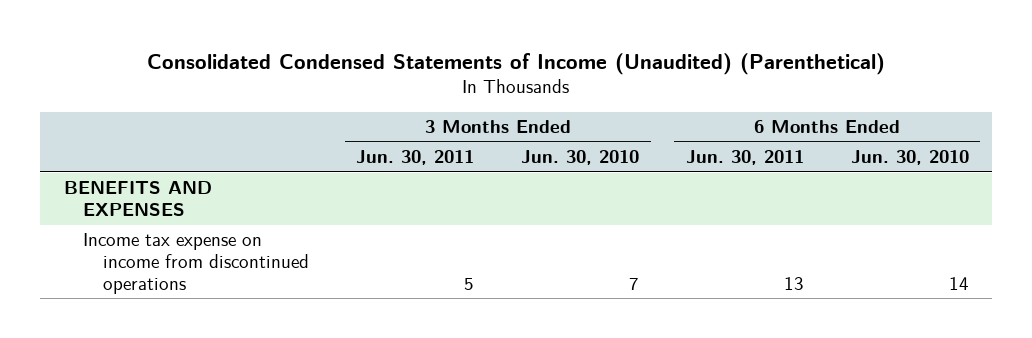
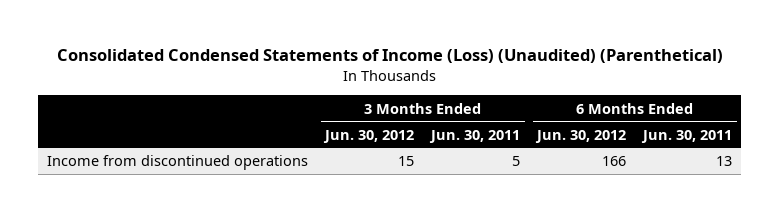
- Consolidated Condensed Statements of Income (Unaudited) (Parenthetical)
+ Consolidated Condensed Statements of Income (Loss) (Unaudited) (Parenthetical)
- | 3 Months Ended Jun. 30, 2011 | 3 Months Ended Jun. 30, 2010 | 6 Months Ended Jun. 30, 2011 | 6 Months Ended Jun. 30, 2010
+ | 3 Months Ended Jun. 30, 2012 | 3 Months Ended Jun. 30, 2011 | 6 Months Ended Jun. 30, 2012 | 6 Months Ended Jun. 30, 2011
- BENEFITS AND EXPENSES
- Income tax expense on income from discontinued operations | 5 | 7 | 13 | 14
+ Income from discontinued operations | 15 | 5 | 166 | 13

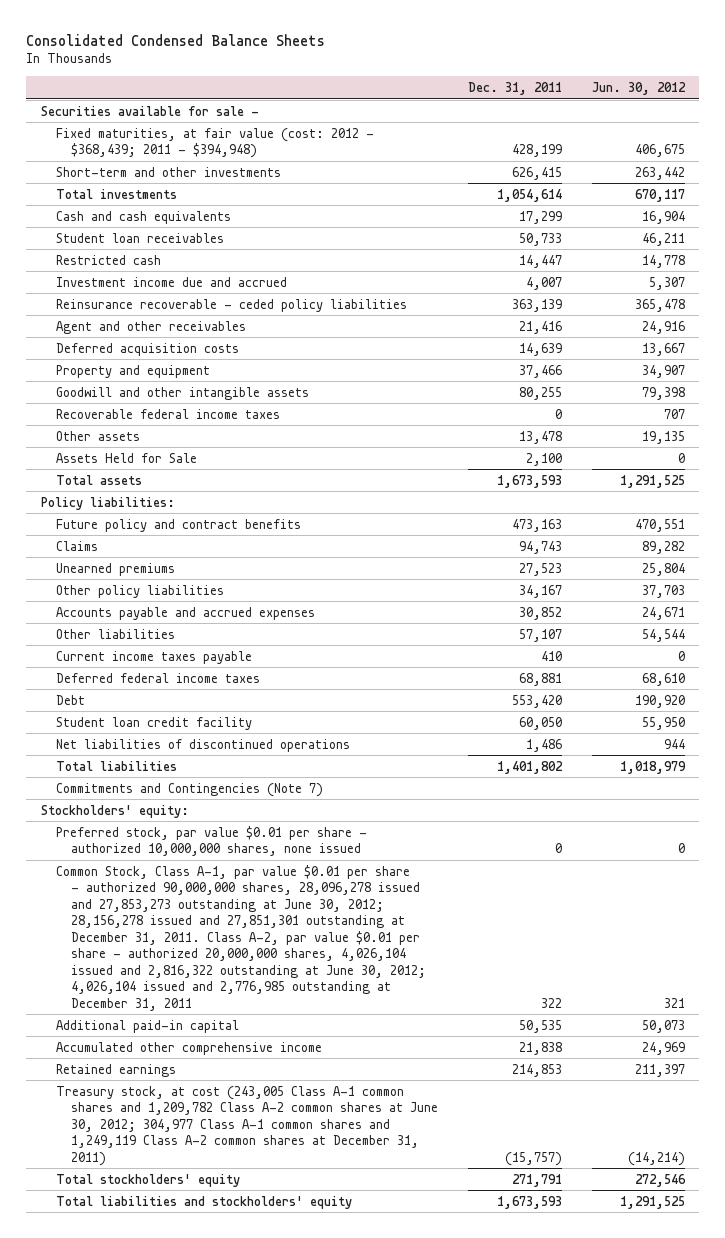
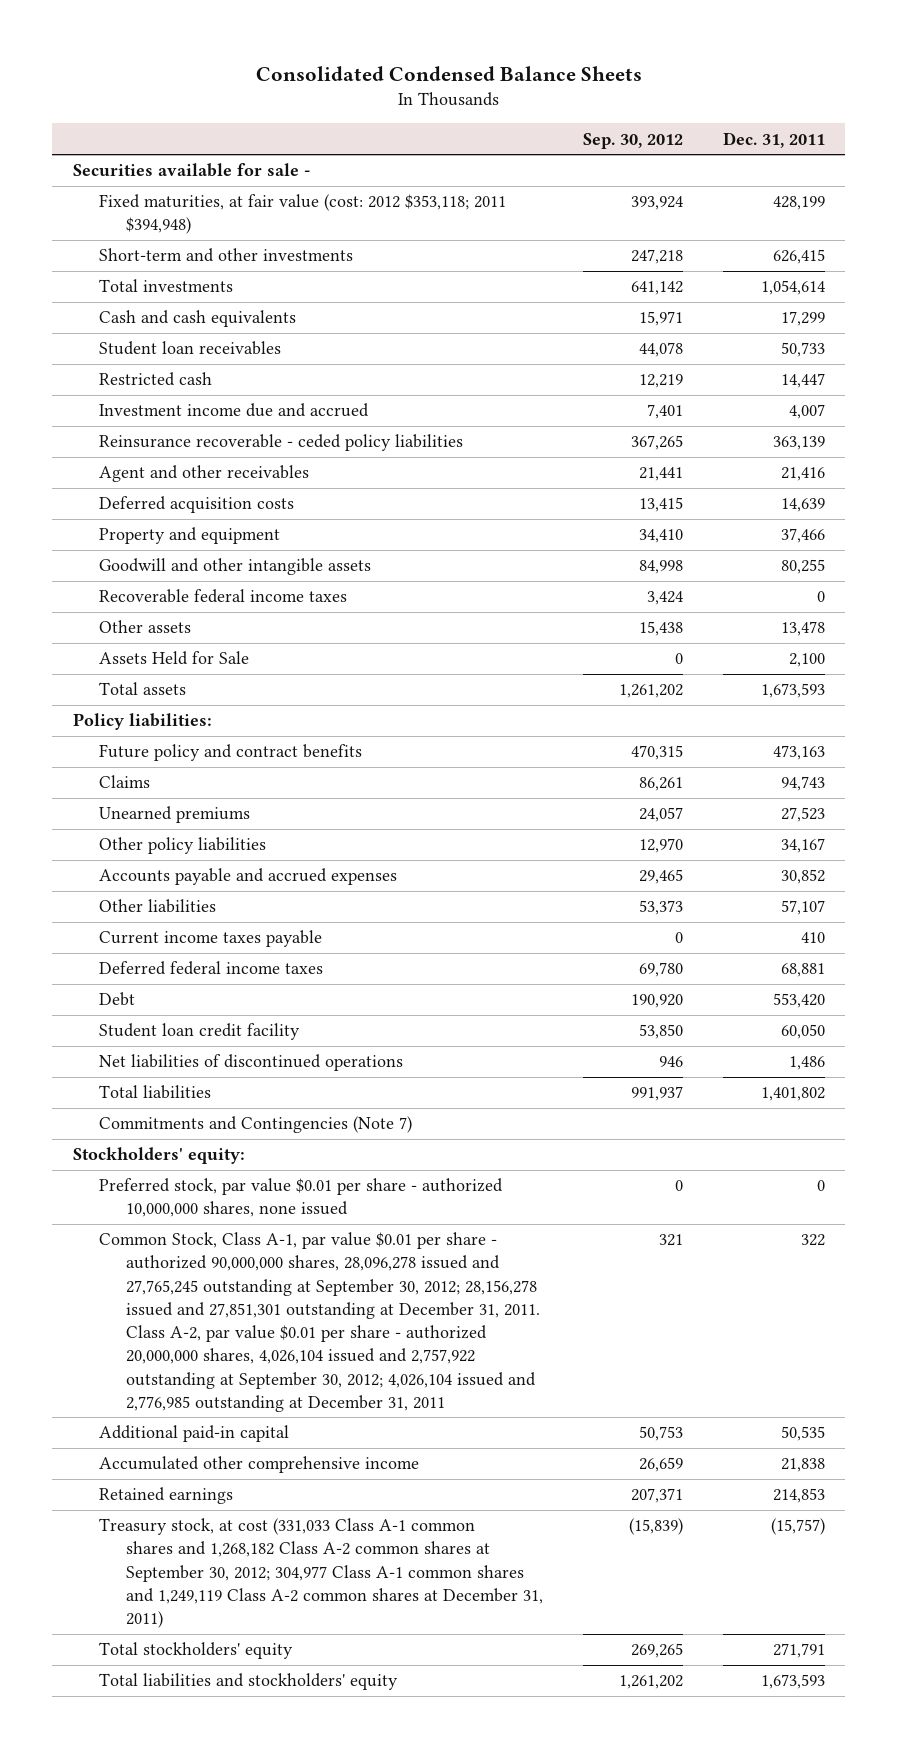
- | Dec. 31, 2011 | Jun. 30, 2012
+ | Sep. 30, 2012 | Dec. 31, 2011
- Fixed maturities, at fair value (cost: 2012 - $368,439; 2011 - $394,948) | 428,199 | 406,675
+ Fixed maturities, at fair value (cost: 2012 $353,118; 2011 $394,948) | 393,924 | 428,199
- Common Stock, Class A-1, par value $0.01 per share - authorized 90,000,000 shares, 28,096,278 issued and 27,853,273 outstanding at June 30, 2012; 28,156,278 issued and 27,851,301 outstanding at December 31, 2011. Class A-2, par value $0.01 per share - authorized 20,000,000 shares, 4,026,104 issued and 2,816,322 outstanding at June 30, 2012; 4,026,104 issued and 2,776,985 outstanding at December 31, 2011 | 322 | 321
+ Common Stock, Class A-1, par value $0.01 per share - authorized 90,000,000 shares, 28,096,278 issued and 27,765,245 outstanding at September 30, 2012; 28,156,278 issued and 27,851,301 outstanding at December 31, 2011. Class A-2, par value $0.01 per share - authorized 20,000,000 shares, 4,026,104 issued and 2,757,922 outstanding at September 30, 2012; 4,026,104 issued and 2,776,985 outstanding at December 31, 2011 | 321 | 322
- Treasury stock, at cost (243,005 Class A-1 common shares and 1,209,782 Class A-2 common shares at June 30, 2012; 304,977 Class A-1 common shares and 1,249,119 Class A-2 common shares at December 31, 2011) | (15,757) | (14,214)
+ Treasury stock, at cost (331,033 Class A-1 common shares and 1,268,182 Class A-2 common shares at September 30, 2012; 304,977 Class A-1 common shares and 1,249,119 Class A-2 common shares at December 31, 2011) | (15,839) | (15,757)

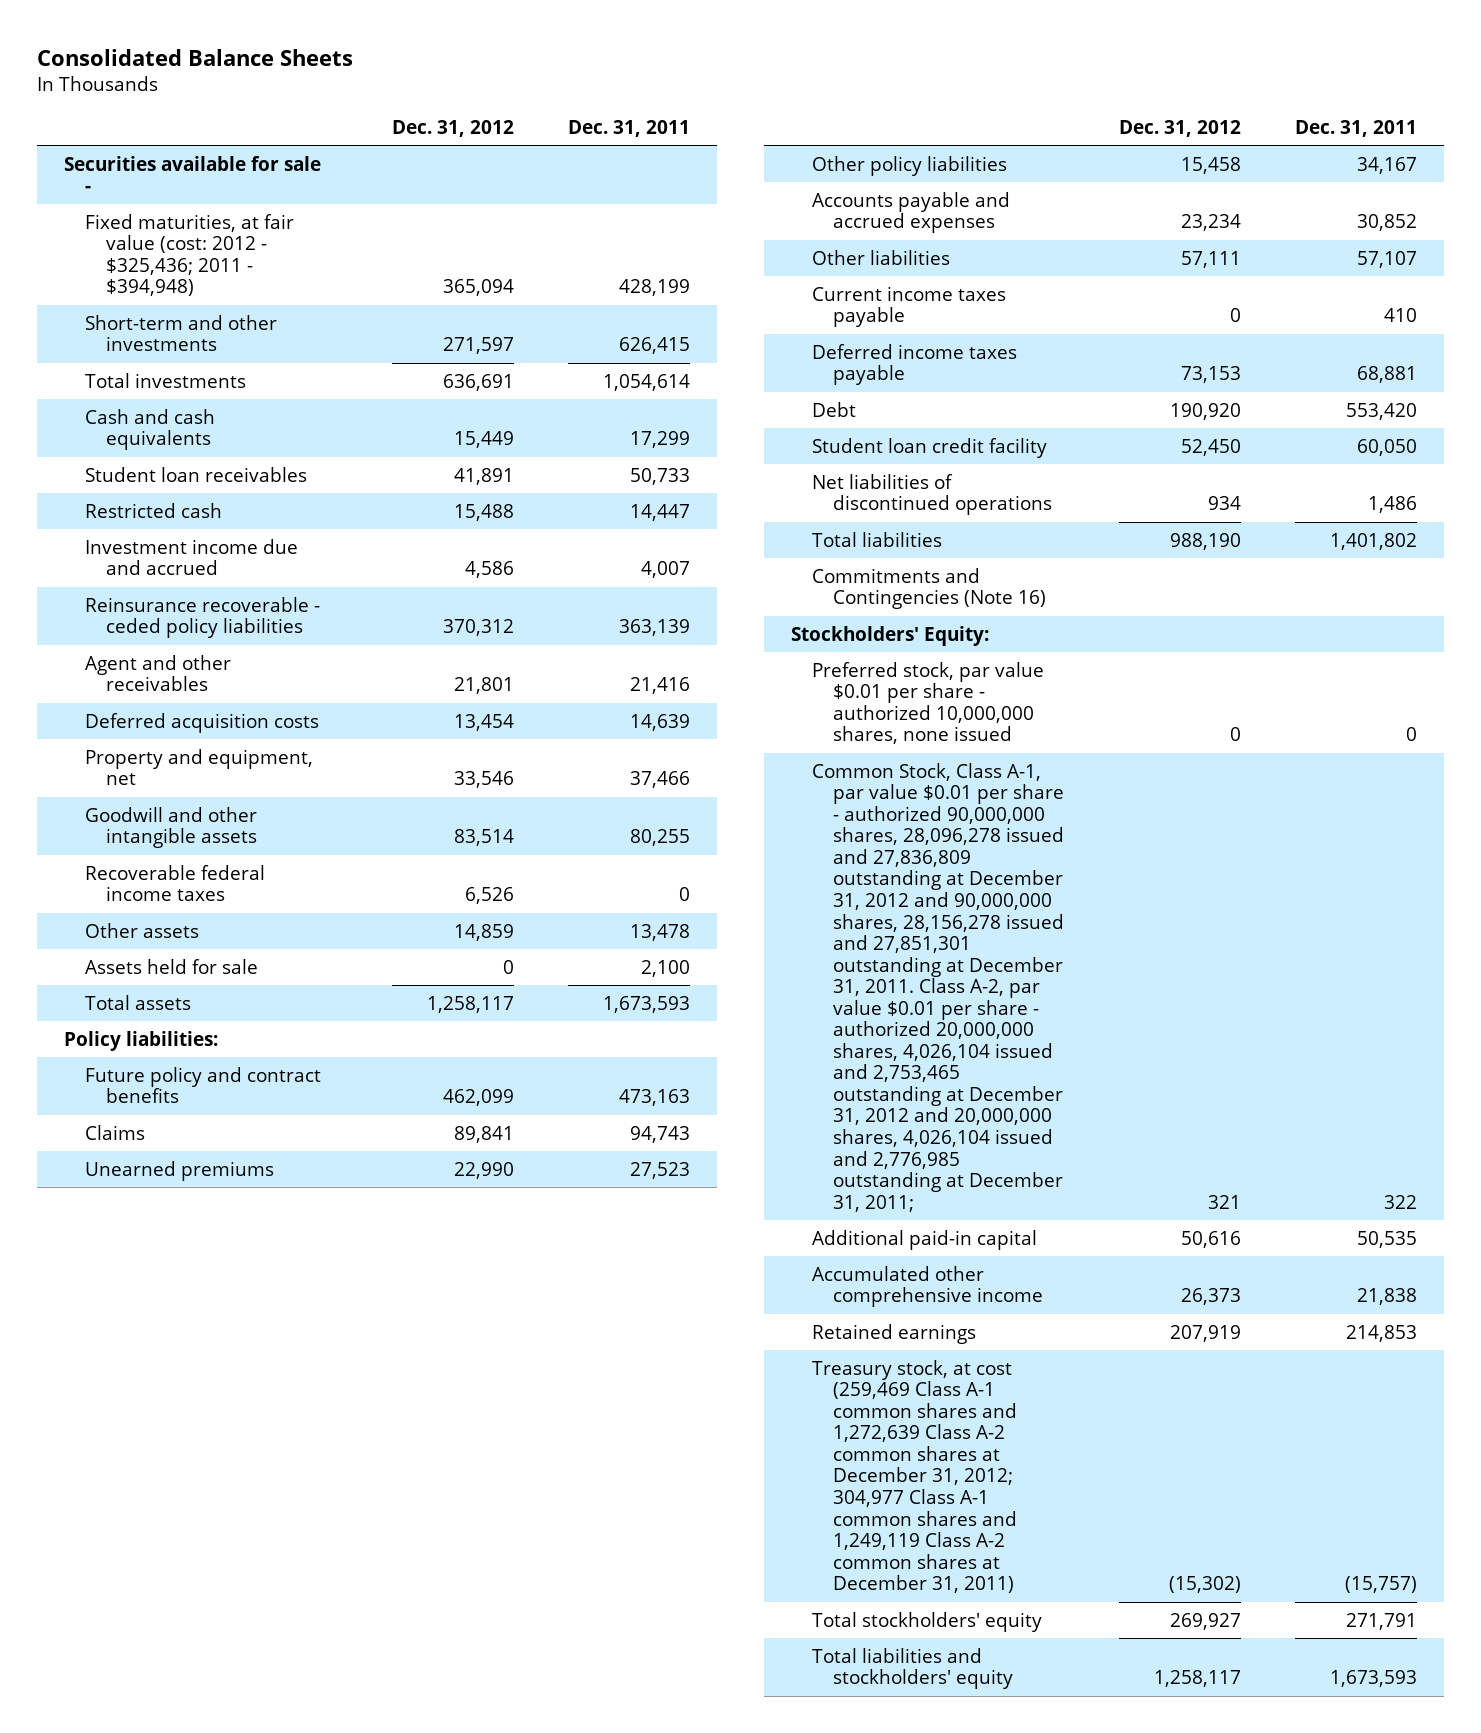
- Consolidated Condensed Balance Sheets
+ Consolidated Balance Sheets
- | Sep. 30, 2012 | Dec. 31, 2011
+ | Dec. 31, 2012 | Dec. 31, 2011
- Fixed maturities, at fair value (cost: 2012 $353,118; 2011 $394,948) | 393,924 | 428,199
+ Fixed maturities, at fair value (cost: 2012 - $325,436; 2011 - $394,948) | 365,094 | 428,199
- Property and equipment | 34,410 | 37,466
+ Property and equipment, net | 33,546 | 37,466
- Assets Held for Sale | 0 | 2,100
+ Assets held for sale | 0 | 2,100
- Deferred federal income taxes | 69,780 | 68,881
+ Deferred income taxes payable | 73,153 | 68,881
- Commitments and Contingencies (Note 7)
- Stockholders' equity:
+ Commitments and Contingencies (Note 16)
+ Stockholders' Equity:
- Common Stock, Class A-1, par value $0.01 per share - authorized 90,000,000 shares, 28,096,278 issued and 27,765,245 outstanding at September 30, 2012; 28,156,278 issued and 27,851,301 outstanding at December 31, 2011. Class A-2, par value $0.01 per share - authorized 20,000,000 shares, 4,026,104 issued and 2,757,922 outstanding at September 30, 2012; 4,026,104 issued and 2,776,985 outstanding at December 31, 2011 | 321 | 322
+ Common Stock, Class A-1, par value $0.01 per share - authorized 90,000,000 shares, 28,096,278 issued and 27,836,809 outstanding at December 31, 2012 and 90,000,000 shares, 28,156,278 issued and 27,851,301 outstanding at December 31, 2011. Class A-2, par value $0.01 per share - authorized 20,000,000 shares, 4,026,104 issued and 2,753,465 outstanding at December 31, 2012 and 20,000,000 shares, 4,026,104 issued and 2,776,985 outstanding at December 31, 2011; | 321 | 322
- Treasury stock, at cost (331,033 Class A-1 common shares and 1,268,182 Class A-2 common shares at September 30, 2012; 304,977 Class A-1 common shares and 1,249,119 Class A-2 common shares at December 31, 2011) | (15,839) | (15,757)
+ Treasury stock, at cost (259,469 Class A-1 common shares and 1,272,639 Class A-2 common shares at December 31, 2012; 304,977 Class A-1 common shares and 1,249,119 Class A-2 common shares at December 31, 2011) | (15,302) | (15,757)

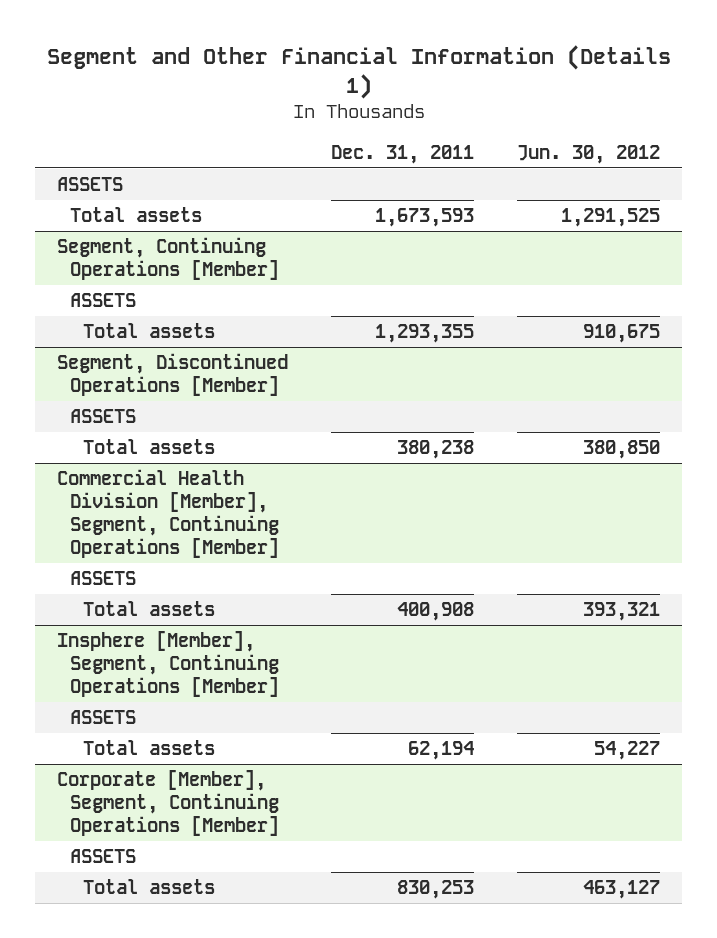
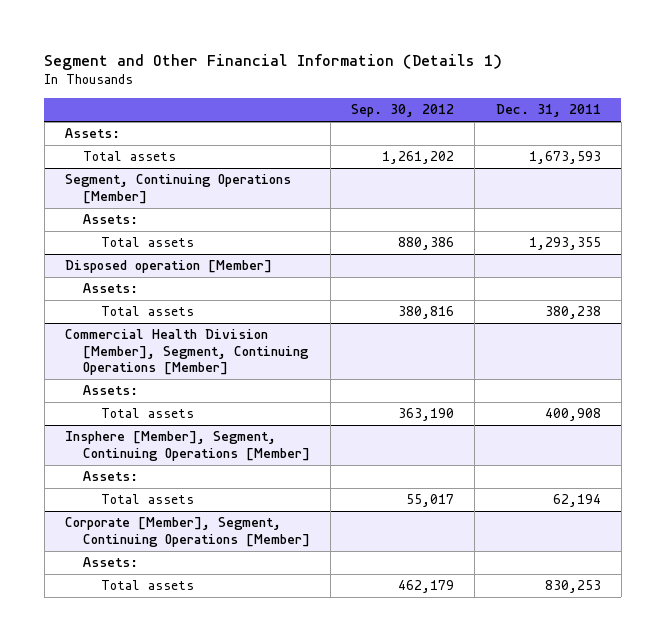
- | Dec. 31, 2011 | Jun. 30, 2012
+ | Sep. 30, 2012 | Dec. 31, 2011
- ASSETS
+ Assets:
@ Segment, Continuing Operations [Member]
- ASSETS
+ Assets:
- Segment, Discontinued Operations [Member]
- ASSETS
+ Disposed operation [Member]
+ Assets:
@ Commercial Health Division [Member], Segment, Continuing Operations [Member]
- ASSETS
+ Assets:
@ Insphere [Member], Segment, Continuing Operations [Member]
- ASSETS
+ Assets:
@ Corporate [Member], Segment, Continuing Operations [Member]
- ASSETS
+ Assets:

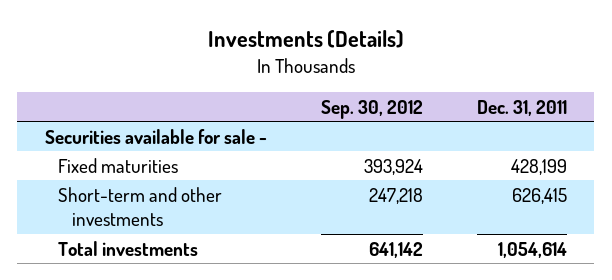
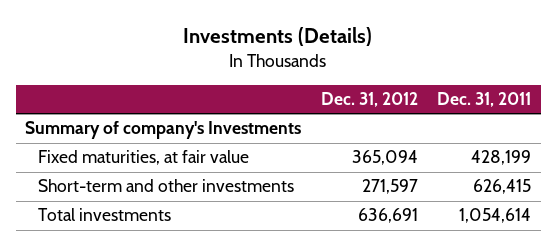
- | Sep. 30, 2012 | Dec. 31, 2011
+ | Dec. 31, 2012 | Dec. 31, 2011
- Securities available for sale -
- Fixed maturities | 393,924 | 428,199
+ Summary of company's Investments
+ Fixed maturities, at fair value | 365,094 | 428,199

